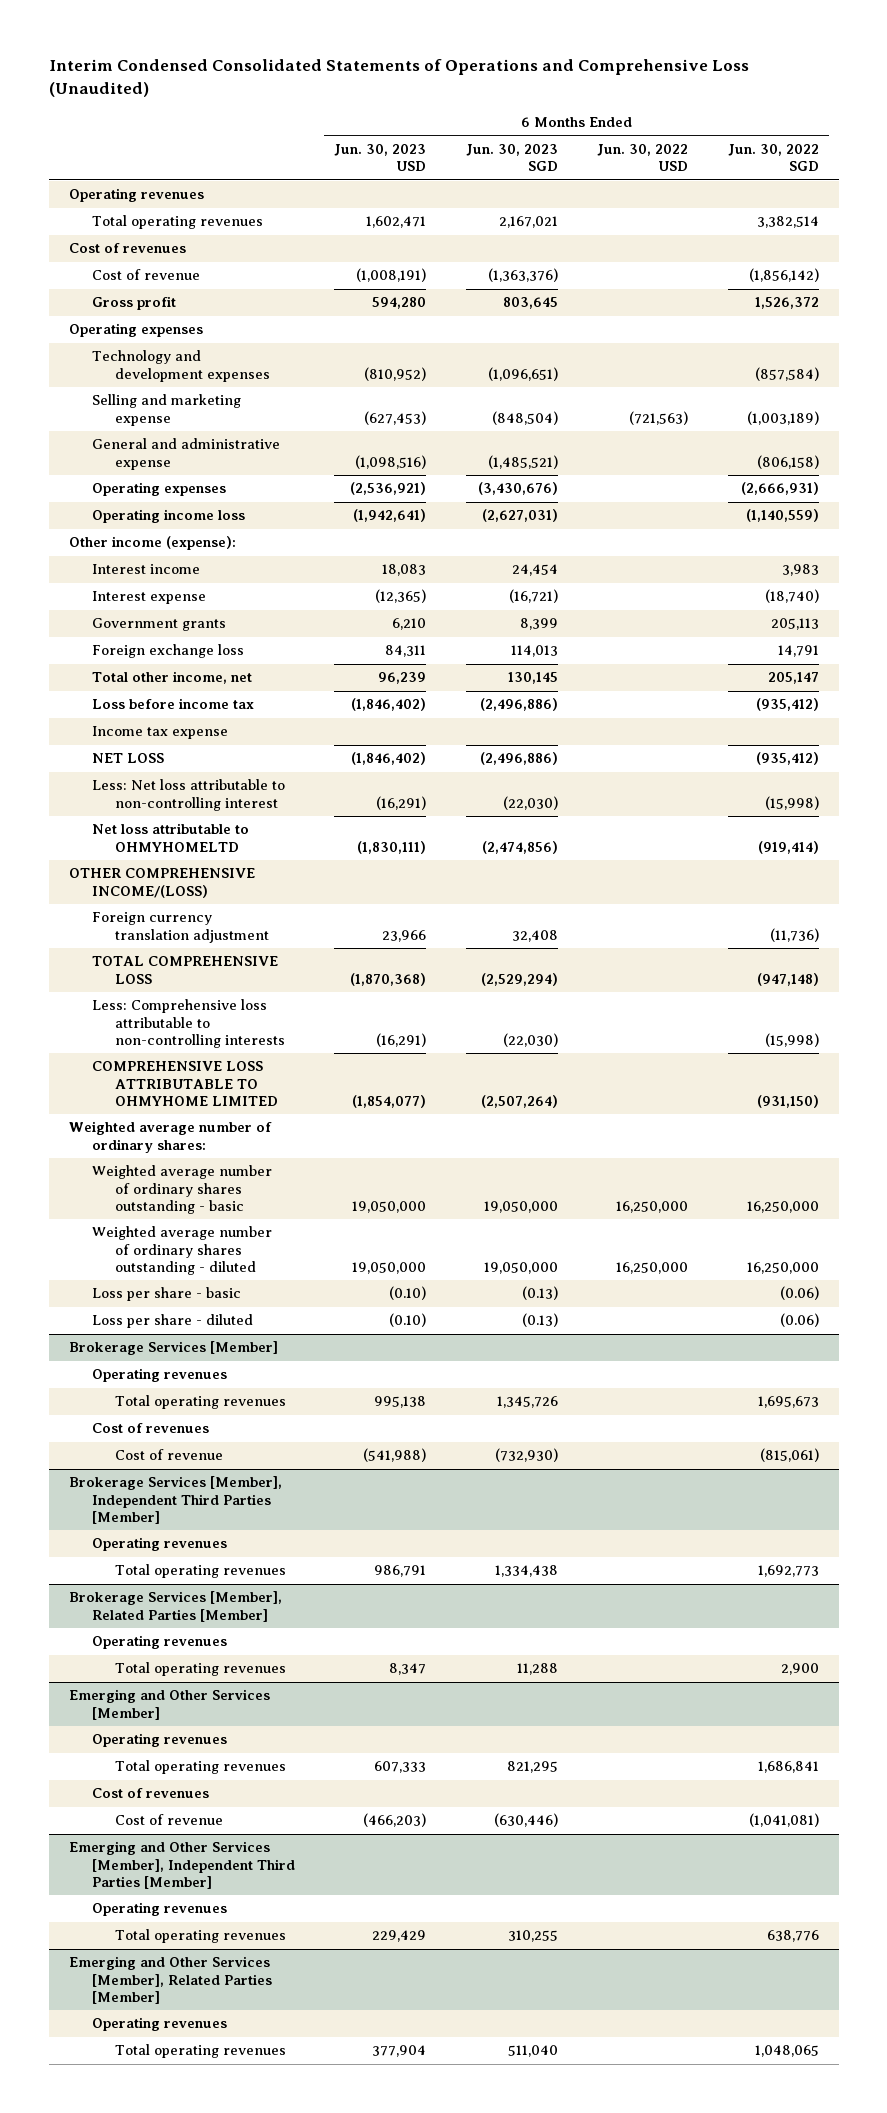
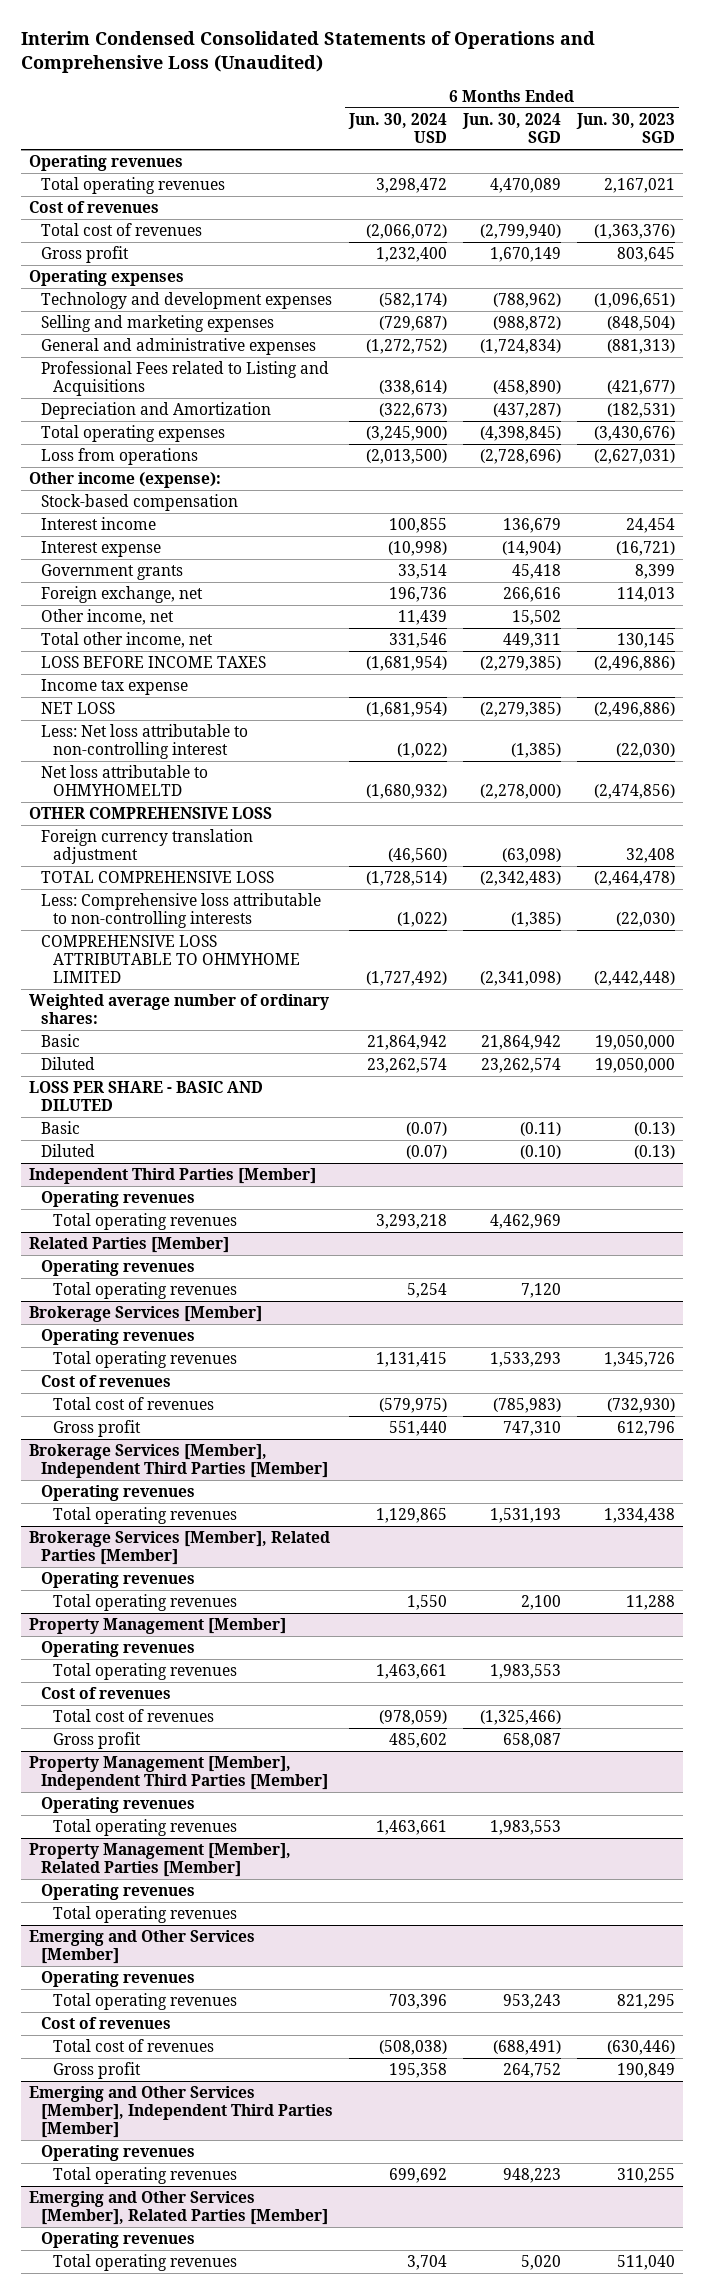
- | 6 Months Ended Jun. 30, 2023 USD | 6 Months Ended Jun. 30, 2023 SGD | 6 Months Ended Jun. 30, 2022 USD | 6 Months Ended Jun. 30, 2022 SGD
+ | 6 Months Ended Jun. 30, 2024 USD | 6 Months Ended Jun. 30, 2024 SGD | 6 Months Ended Jun. 30, 2023 SGD
- Cost of revenue | (1,008,191) | (1,363,376) | | (1,856,142)
+ Total cost of revenues | (2,066,072) | (2,799,940) | (1,363,376)
- Selling and marketing expense | (627,453) | (848,504) | (721,563) | (1,003,189)
- General and administrative expense | (1,098,516) | (1,485,521) | | (806,158)
- Operating expenses | (2,536,921) | (3,430,676) | | (2,666,931)
- Operating income loss | (1,942,641) | (2,627,031) | | (1,140,559)
+ Selling and marketing expenses | (729,687) | (988,872) | (848,504)
+ General and administrative expenses | (1,272,752) | (1,724,834) | (881,313)
+ Professional Fees related to Listing and Acquisitions | (338,614) | (458,890) | (421,677)
+ Depreciation and Amortization | (322,673) | (437,287) | (182,531)
+ Total operating expenses | (3,245,900) | (4,398,845) | (3,430,676)
+ Loss from operations | (2,013,500) | (2,728,696) | (2,627,031)
+ Stock-based compensation
- Foreign exchange loss | 84,311 | 114,013 | | 14,791
+ Foreign exchange, net | 196,736 | 266,616 | 114,013
+ Other income, net | 11,439 | 15,502 |
- Loss before income tax | (1,846,402) | (2,496,886) | | (935,412)
+ LOSS BEFORE INCOME TAXES | (1,681,954) | (2,279,385) | (2,496,886)
- OTHER COMPREHENSIVE INCOME/(LOSS)
+ OTHER COMPREHENSIVE LOSS
- TOTAL COMPREHENSIVE LOSS | (1,870,368) | (2,529,294) | | (947,148)
+ TOTAL COMPREHENSIVE LOSS | (1,728,514) | (2,342,483) | (2,464,478)
- COMPREHENSIVE LOSS ATTRIBUTABLE TO OHMYHOME LIMITED | (1,854,077) | (2,507,264) | | (931,150)
+ COMPREHENSIVE LOSS ATTRIBUTABLE TO OHMYHOME LIMITED | (1,727,492) | (2,341,098) | (2,442,448)
- Weighted average number of ordinary shares outstanding - basic | 19,050,000 | 19,050,000 | 16,250,000 | 16,250,000
- Weighted average number of ordinary shares outstanding - diluted | 19,050,000 | 19,050,000 | 16,250,000 | 16,250,000
- Loss per share - basic | (0.10) | (0.13) | | (0.06)
- Loss per share - diluted | (0.10) | (0.13) | | (0.06)
+ Basic | 21,864,942 | 21,864,942 | 19,050,000
+ Diluted | 23,262,574 | 23,262,574 | 19,050,000
+ LOSS PER SHARE - BASIC AND DILUTED
+ Basic | (0.07) | (0.11) | (0.13)
+ Diluted | (0.07) | (0.10) | (0.13)
+ Independent Third Parties [Member]
+ Operating revenues
+ Total operating revenues | 3,293,218 | 4,462,969 |
+ Related Parties [Member]
+ Operating revenues
+ Total operating revenues | 5,254 | 7,120 |
@ Brokerage Services [Member]
- Cost of revenue | (541,988) | (732,930) | | (815,061)
+ Total cost of revenues | (579,975) | (785,983) | (732,930)
+ Gross profit | 551,440 | 747,310 | 612,796
+ Property Management [Member]
+ Operating revenues
+ Total operating revenues | 1,463,661 | 1,983,553 |
+ Cost of revenues
+ Total cost of revenues | (978,059) | (1,325,466) |
+ Gross profit | 485,602 | 658,087 |
+ Property Management [Member], Independent Third Parties [Member]
+ Operating revenues
+ Total operating revenues | 1,463,661 | 1,983,553 |
+ Property Management [Member], Related Parties [Member]
+ Operating revenues
+ Total operating revenues
@ Emerging and Other Services [Member]
- Cost of revenue | (466,203) | (630,446) | | (1,041,081)
+ Total cost of revenues | (508,038) | (688,491) | (630,446)
+ Gross profit | 195,358 | 264,752 | 190,849

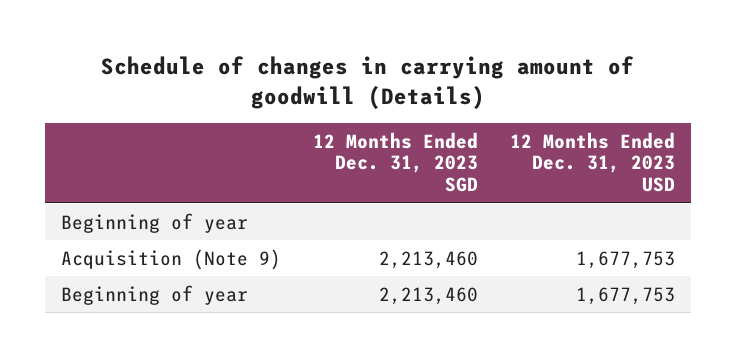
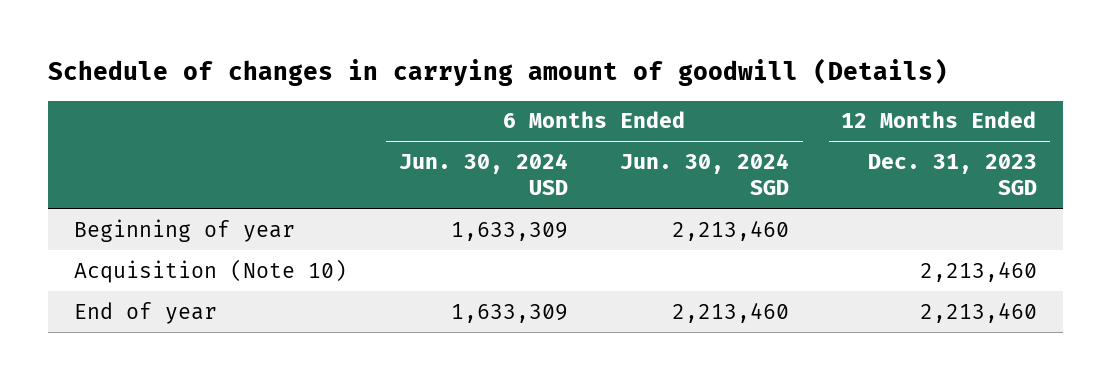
- | 12 Months Ended Dec. 31, 2023 SGD | 12 Months Ended Dec. 31, 2023 USD
+ | 6 Months Ended Jun. 30, 2024 USD | 6 Months Ended Jun. 30, 2024 SGD | 12 Months Ended Dec. 31, 2023 SGD
- Acquisition (Note 9) | 2,213,460 | 1,677,753
- Beginning of year | 2,213,460 | 1,677,753
+ Acquisition (Note 10) | | | 2,213,460
+ End of year | 1,633,309 | 2,213,460 | 2,213,460

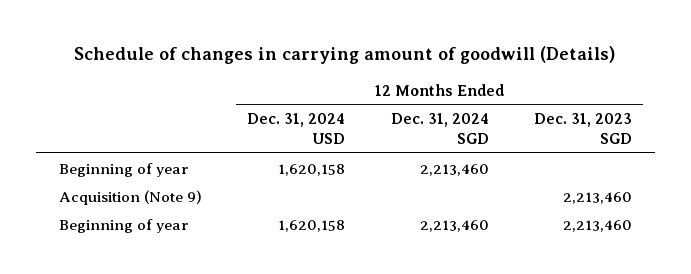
- | 6 Months Ended Jun. 30, 2024 USD | 6 Months Ended Jun. 30, 2024 SGD | 12 Months Ended Dec. 31, 2023 SGD
+ | 12 Months Ended Dec. 31, 2024 USD | 12 Months Ended Dec. 31, 2024 SGD | 12 Months Ended Dec. 31, 2023 SGD
- Acquisition (Note 10) | | | 2,213,460
- End of year | 1,633,309 | 2,213,460 | 2,213,460
+ Acquisition (Note 9) | | | 2,213,460
+ Beginning of year | 1,620,158 | 2,213,460 | 2,213,460

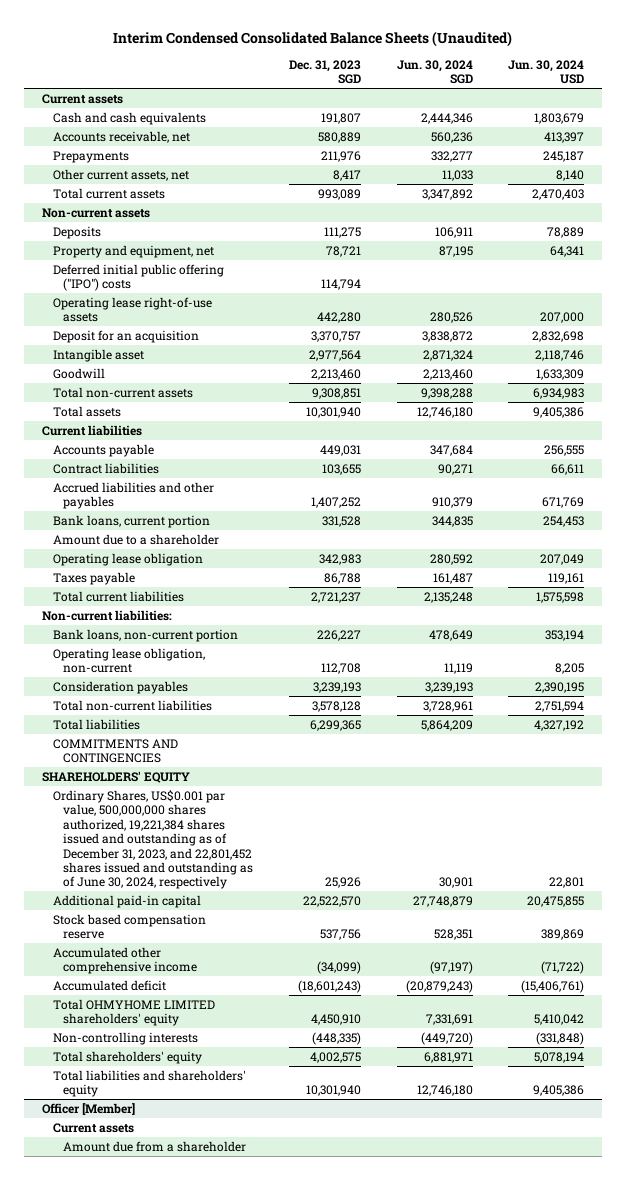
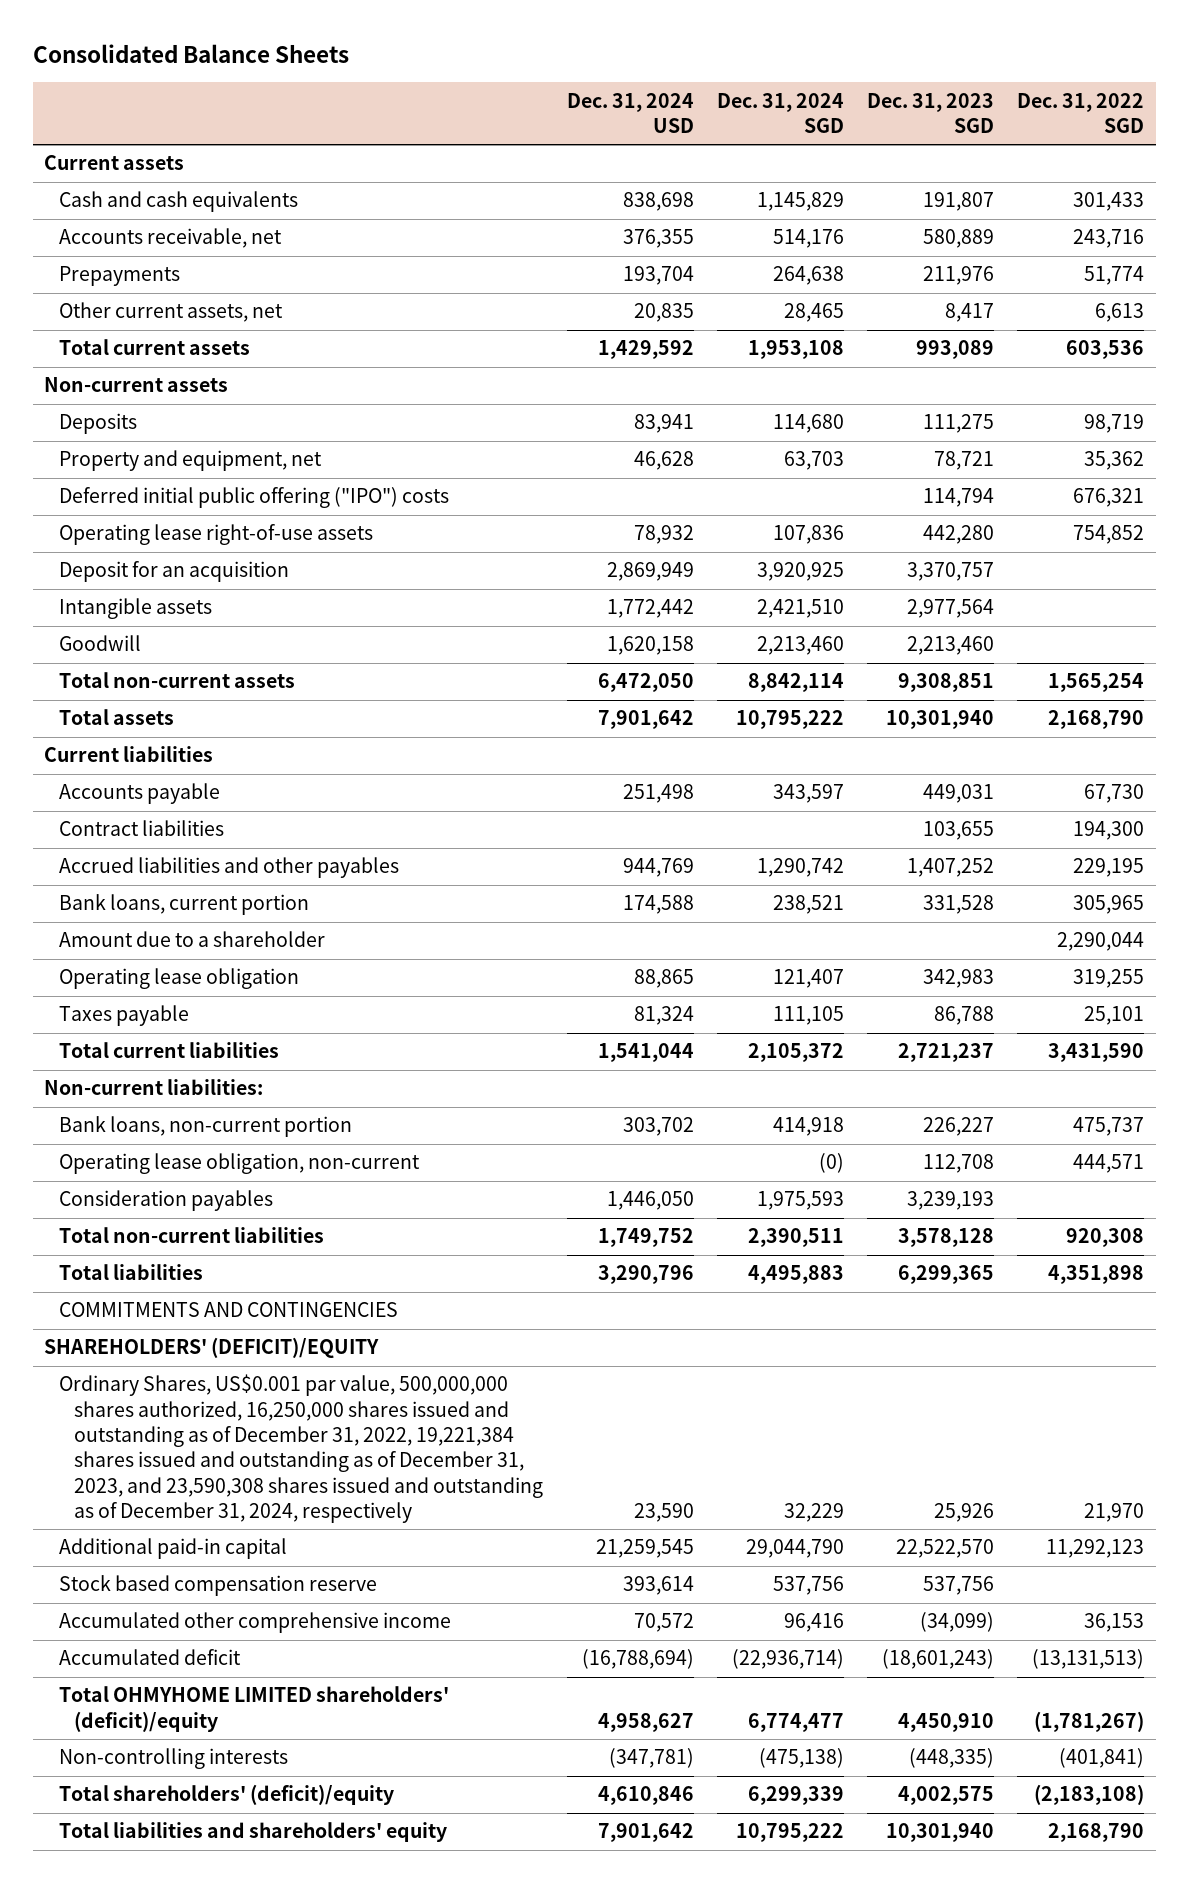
- Interim Condensed Consolidated Balance Sheets (Unaudited)
+ Consolidated Balance Sheets
- | Dec. 31, 2023 SGD | Jun. 30, 2024 SGD | Jun. 30, 2024 USD
+ | Dec. 31, 2024 USD | Dec. 31, 2024 SGD | Dec. 31, 2023 SGD | Dec. 31, 2022 SGD
- Intangible asset | 2,977,564 | 2,871,324 | 2,118,746
+ Intangible assets | 1,772,442 | 2,421,510 | 2,977,564 |
- SHAREHOLDERS' EQUITY
- Ordinary Shares, US$0.001 par value, 500,000,000 shares authorized, 19,221,384 shares issued and outstanding as of December 31, 2023, and 22,801,452 shares issued and outstanding as of June 30, 2024, respectively | 25,926 | 30,901 | 22,801
+ SHAREHOLDERS' (DEFICIT)/EQUITY
+ Ordinary Shares, US$0.001 par value, 500,000,000 shares authorized, 16,250,000 shares issued and outstanding as of December 31, 2022, 19,221,384 shares issued and outstanding as of December 31, 2023, and 23,590,308 shares issued and outstanding as of December 31, 2024, respectively | 23,590 | 32,229 | 25,926 | 21,970
- Total OHMYHOME LIMITED shareholders' equity | 4,450,910 | 7,331,691 | 5,410,042
+ Total OHMYHOME LIMITED shareholders' (deficit)/equity | 4,958,627 | 6,774,477 | 4,450,910 | (1,781,267)
- Total shareholders' equity | 4,002,575 | 6,881,971 | 5,078,194
+ Total shareholders' (deficit)/equity | 4,610,846 | 6,299,339 | 4,002,575 | (2,183,108)
- Officer [Member]
- Current assets
- Amount due from a shareholder

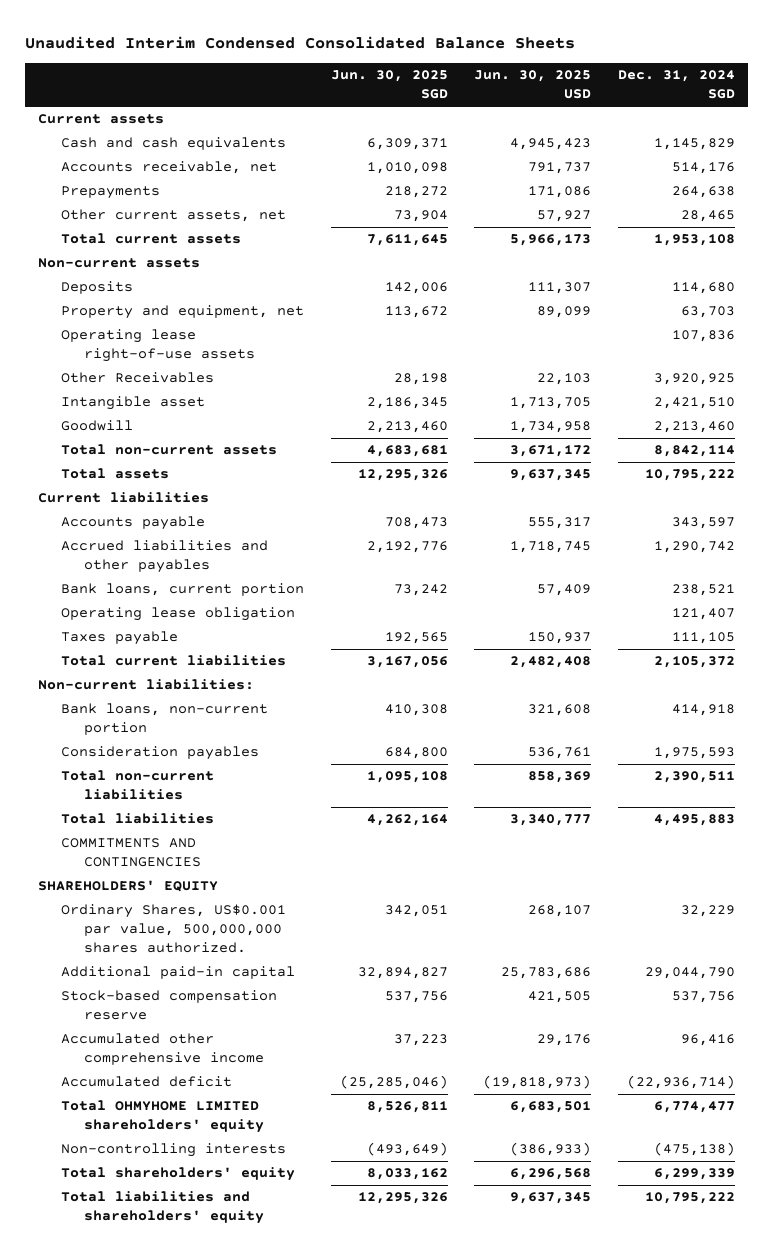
- Consolidated Balance Sheets
+ Unaudited Interim Condensed Consolidated Balance Sheets
- | Dec. 31, 2024 USD | Dec. 31, 2024 SGD | Dec. 31, 2023 SGD | Dec. 31, 2022 SGD
+ | Jun. 30, 2025 SGD | Jun. 30, 2025 USD | Dec. 31, 2024 SGD
- Deferred initial public offering ("IPO") costs | | | 114,794 | 676,321
- Deposit for an acquisition | 2,869,949 | 3,920,925 | 3,370,757 |
- Intangible assets | 1,772,442 | 2,421,510 | 2,977,564 |
+ Other Receivables | 28,198 | 22,103 | 3,920,925
+ Intangible asset | 2,186,345 | 1,713,705 | 2,421,510
- Contract liabilities | | | 103,655 | 194,300
- Amount due to a shareholder | | | | 2,290,044
- Operating lease obligation, non-current | | (0) | 112,708 | 444,571
- SHAREHOLDERS' (DEFICIT)/EQUITY
- Ordinary Shares, US$0.001 par value, 500,000,000 shares authorized, 16,250,000 shares issued and outstanding as of December 31, 2022, 19,221,384 shares issued and outstanding as of December 31, 2023, and 23,590,308 shares issued and outstanding as of December 31, 2024, respectively | 23,590 | 32,229 | 25,926 | 21,970
+ SHAREHOLDERS' EQUITY
+ Ordinary Shares, US$0.001 par value, 500,000,000 shares authorized. | 342,051 | 268,107 | 32,229
- Stock based compensation reserve | 393,614 | 537,756 | 537,756 |
+ Stock-based compensation reserve | 537,756 | 421,505 | 537,756
- Total OHMYHOME LIMITED shareholders' (deficit)/equity | 4,958,627 | 6,774,477 | 4,450,910 | (1,781,267)
+ Total OHMYHOME LIMITED shareholders' equity | 8,526,811 | 6,683,501 | 6,774,477
- Total shareholders' (deficit)/equity | 4,610,846 | 6,299,339 | 4,002,575 | (2,183,108)
+ Total shareholders' equity | 8,033,162 | 6,296,568 | 6,299,339

